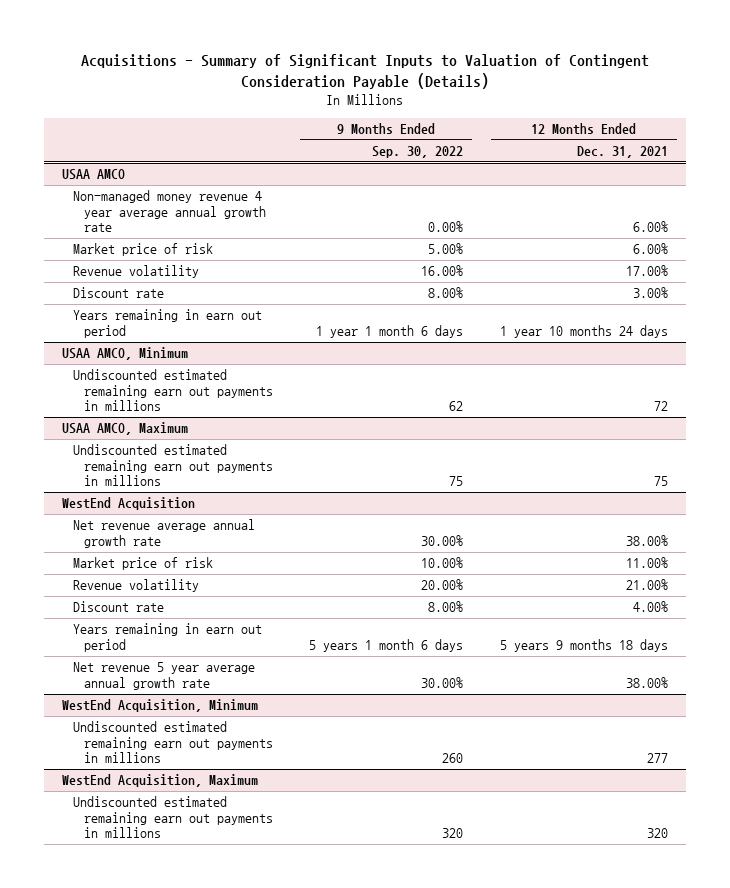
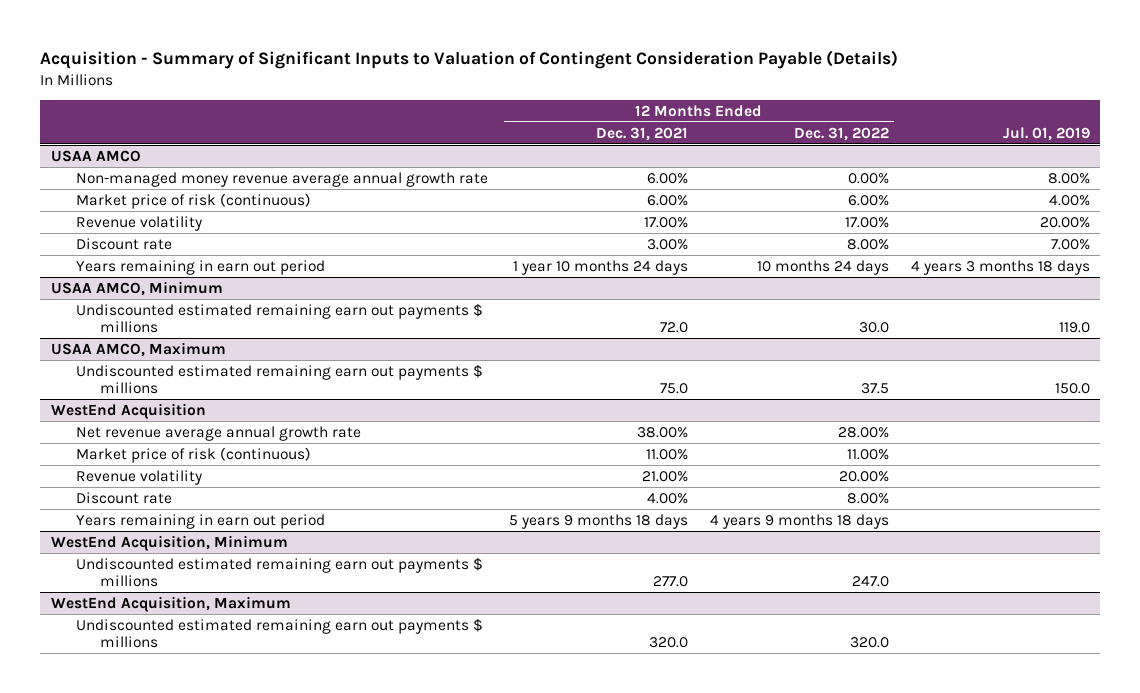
- Acquisitions - Summary of Significant Inputs to Valuation of Contingent Consideration Payable (Details)
+ Acquisition - Summary of Significant Inputs to Valuation of Contingent Consideration Payable (Details)
- | 9 Months Ended Sep. 30, 2022 | 12 Months Ended Dec. 31, 2021
+ | 12 Months Ended Dec. 31, 2021 | 12 Months Ended Dec. 31, 2022 | Jul. 01, 2019
@ USAA AMCO
- Non-managed money revenue 4 year average annual growth rate | 0.00% | 6.00%
- Market price of risk | 5.00% | 6.00%
+ Non-managed money revenue average annual growth rate | 6.00% | 0.00% | 8.00%
+ Market price of risk (continuous) | 6.00% | 6.00% | 4.00%
@ USAA AMCO, Minimum
- Undiscounted estimated remaining earn out payments in millions | 62 | 72
+ Undiscounted estimated remaining earn out payments $ millions | 72.0 | 30.0 | 119.0
@ USAA AMCO, Maximum
- Undiscounted estimated remaining earn out payments in millions | 75 | 75
+ Undiscounted estimated remaining earn out payments $ millions | 75.0 | 37.5 | 150.0
@ WestEnd Acquisition
- Market price of risk | 10.00% | 11.00%
+ Market price of risk (continuous) | 11.00% | 11.00% |
- Net revenue 5 year average annual growth rate | 30.00% | 38.00%
@ WestEnd Acquisition, Minimum
- Undiscounted estimated remaining earn out payments in millions | 260 | 277
+ Undiscounted estimated remaining earn out payments $ millions | 277.0 | 247.0 |
@ WestEnd Acquisition, Maximum
- Undiscounted estimated remaining earn out payments in millions | 320 | 320
+ Undiscounted estimated remaining earn out payments $ millions | 320.0 | 320.0 |

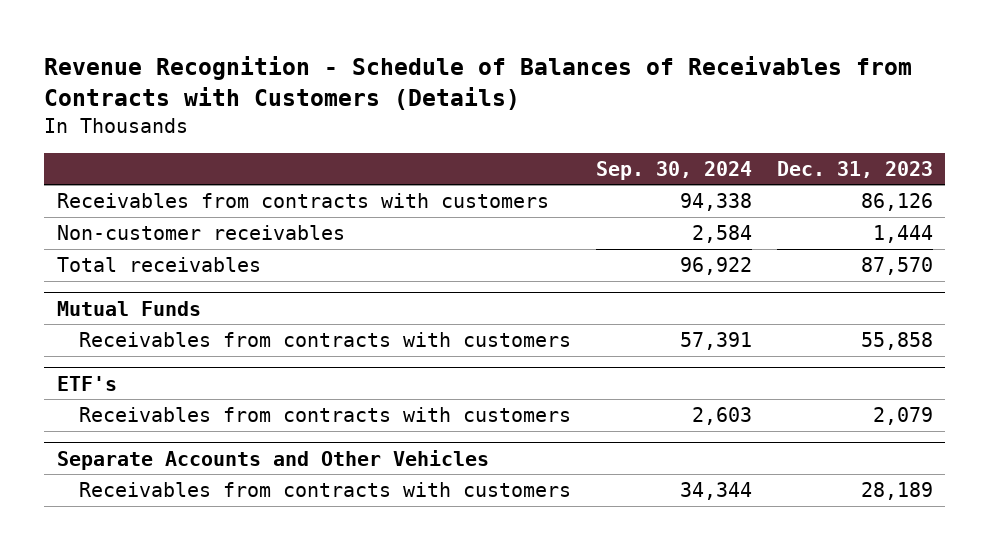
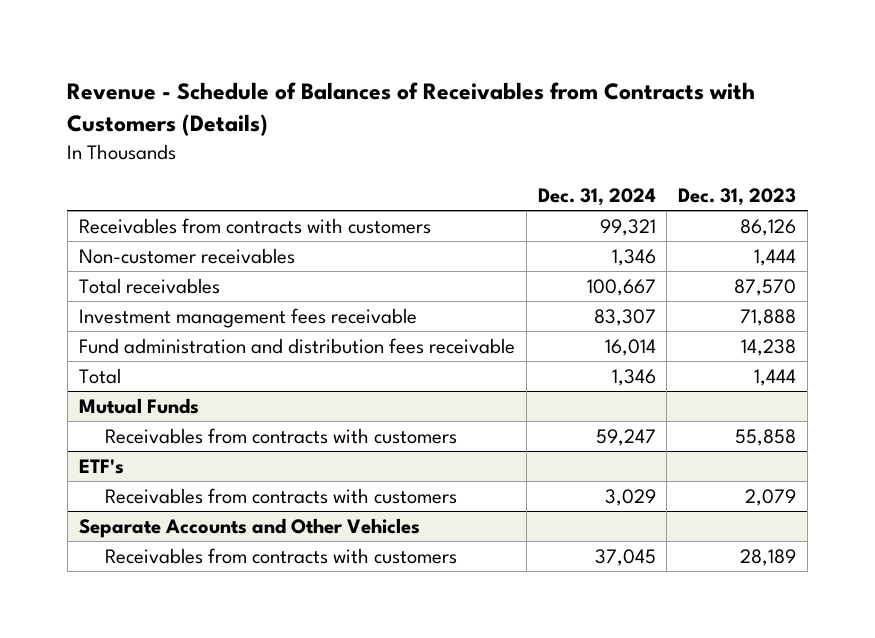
- Revenue Recognition - Schedule of Balances of Receivables from Contracts with Customers (Details)
+ Revenue - Schedule of Balances of Receivables from Contracts with Customers (Details)
- | Sep. 30, 2024 | Dec. 31, 2023
+ | Dec. 31, 2024 | Dec. 31, 2023
+ Investment management fees receivable | 83,307 | 71,888
+ Fund administration and distribution fees receivable | 16,014 | 14,238
+ Total | 1,346 | 1,444

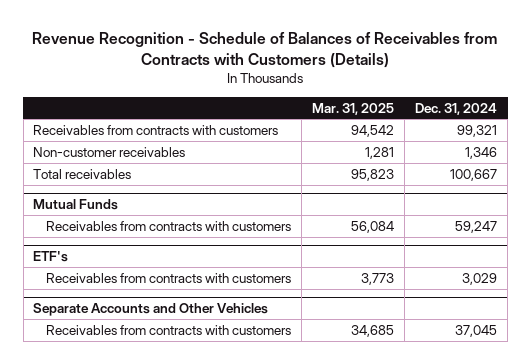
- Revenue - Schedule of Balances of Receivables from Contracts with Customers (Details)
+ Revenue Recognition - Schedule of Balances of Receivables from Contracts with Customers (Details)
- | Dec. 31, 2024 | Dec. 31, 2023
+ | Mar. 31, 2025 | Dec. 31, 2024
- Investment management fees receivable | 83,307 | 71,888
- Fund administration and distribution fees receivable | 16,014 | 14,238
- Total | 1,346 | 1,444

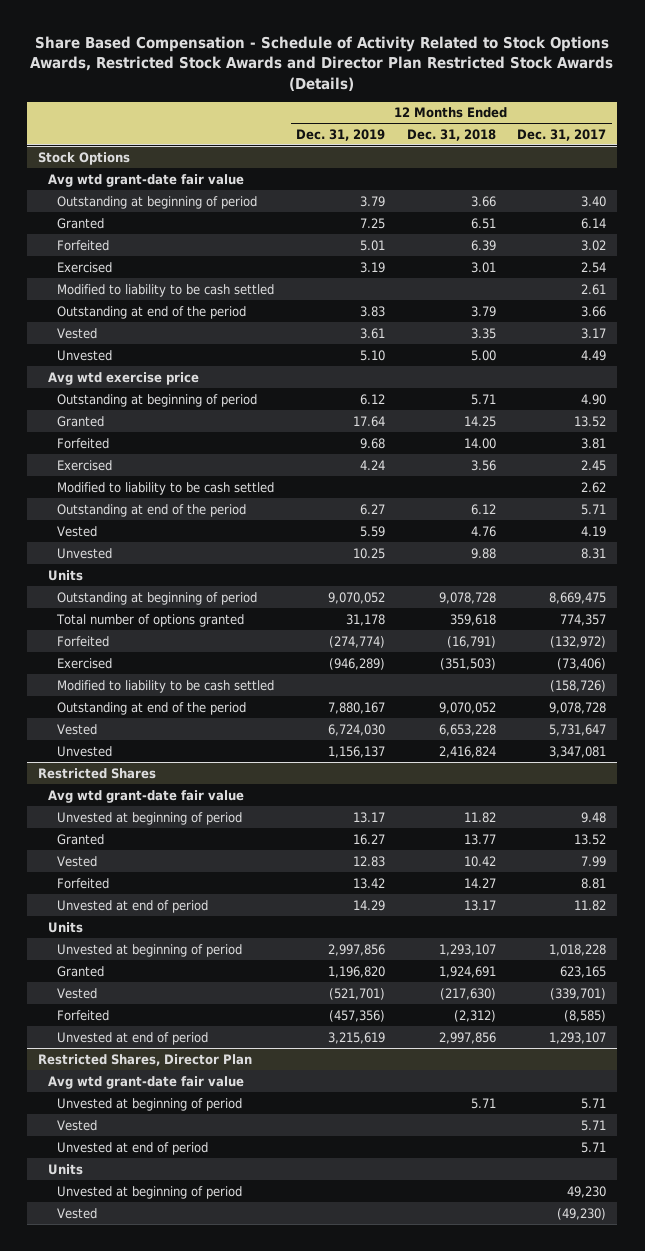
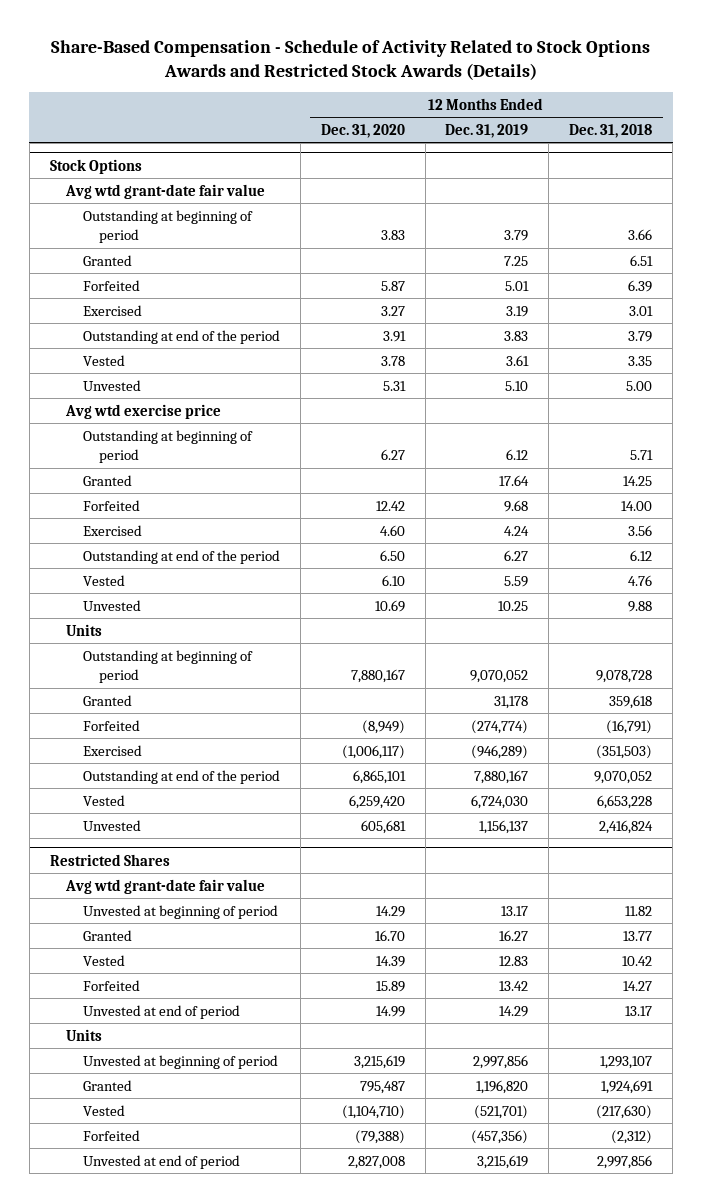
- Share Based Compensation - Schedule of Activity Related to Stock Options Awards, Restricted Stock Awards and Director Plan Restricted Stock Awards (Details)
+ Share-Based Compensation - Schedule of Activity Related to Stock Options Awards and Restricted Stock Awards (Details)
- | 12 Months Ended Dec. 31, 2019 | 12 Months Ended Dec. 31, 2018 | 12 Months Ended Dec. 31, 2017
+ | 12 Months Ended Dec. 31, 2020 | 12 Months Ended Dec. 31, 2019 | 12 Months Ended Dec. 31, 2018
@ Stock Options
- Modified to liability to be cash settled | | | 2.61
- Modified to liability to be cash settled | | | 2.62
- Total number of options granted | 31,178 | 359,618 | 774,357
+ Granted | | 31,178 | 359,618
- Modified to liability to be cash settled | | | (158,726)
- Restricted Shares, Director Plan
- Avg wtd grant-date fair value
- Unvested at beginning of period | | 5.71 | 5.71
- Vested | | | 5.71
- Unvested at end of period | | | 5.71
- Units
- Unvested at beginning of period | | | 49,230
- Vested | | | (49,230)

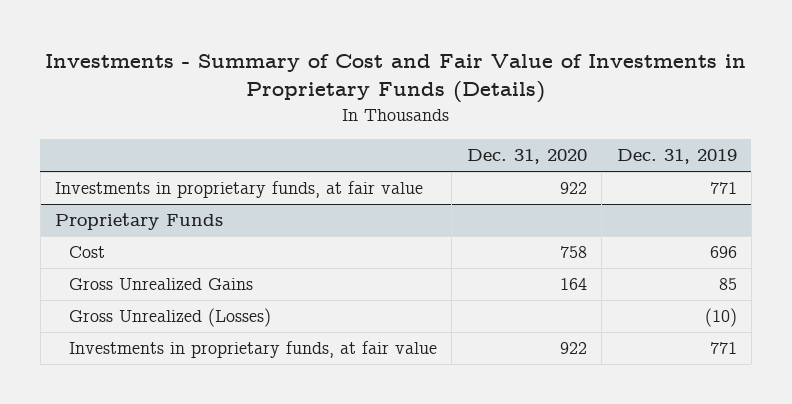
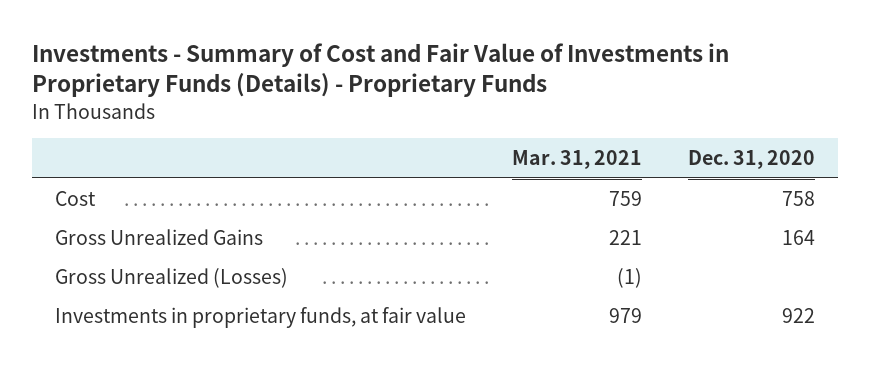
- Investments - Summary of Cost and Fair Value of Investments in Proprietary Funds (Details)
+ Investments - Summary of Cost and Fair Value of Investments in Proprietary Funds (Details) - Proprietary Funds
- | Dec. 31, 2020 | Dec. 31, 2019
+ | Mar. 31, 2021 | Dec. 31, 2020
- Investments in proprietary funds, at fair value | 922 | 771
- Proprietary Funds

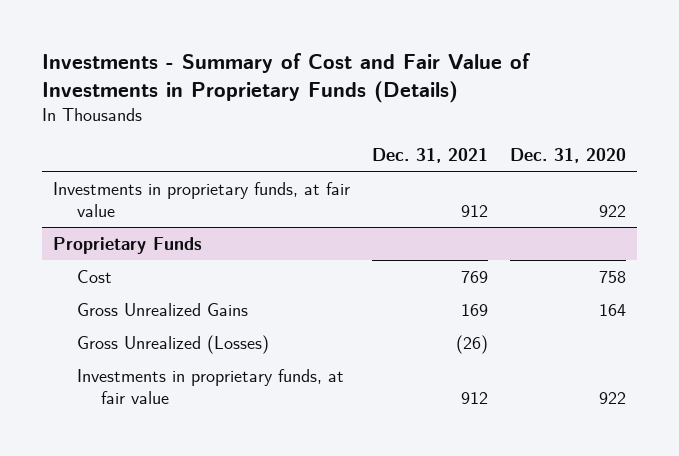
- Investments - Summary of Cost and Fair Value of Investments in Proprietary Funds (Details) - Proprietary Funds
+ Investments - Summary of Cost and Fair Value of Investments in Proprietary Funds (Details)
- | Mar. 31, 2021 | Dec. 31, 2020
+ | Dec. 31, 2021 | Dec. 31, 2020
+ Investments in proprietary funds, at fair value | 912 | 922
+ Proprietary Funds

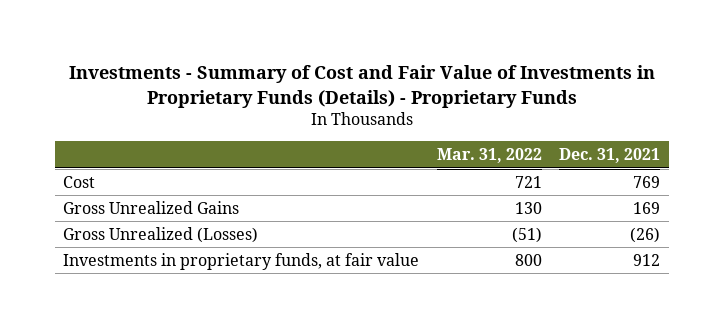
- Investments - Summary of Cost and Fair Value of Investments in Proprietary Funds (Details)
+ Investments - Summary of Cost and Fair Value of Investments in Proprietary Funds (Details) - Proprietary Funds
- | Dec. 31, 2021 | Dec. 31, 2020
+ | Mar. 31, 2022 | Dec. 31, 2021
- Investments in proprietary funds, at fair value | 912 | 922
- Proprietary Funds

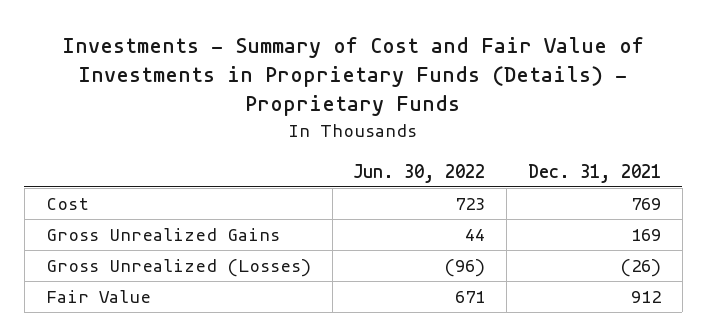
- | Mar. 31, 2022 | Dec. 31, 2021
+ | Jun. 30, 2022 | Dec. 31, 2021
- Investments in proprietary funds, at fair value | 800 | 912
+ Fair Value | 671 | 912

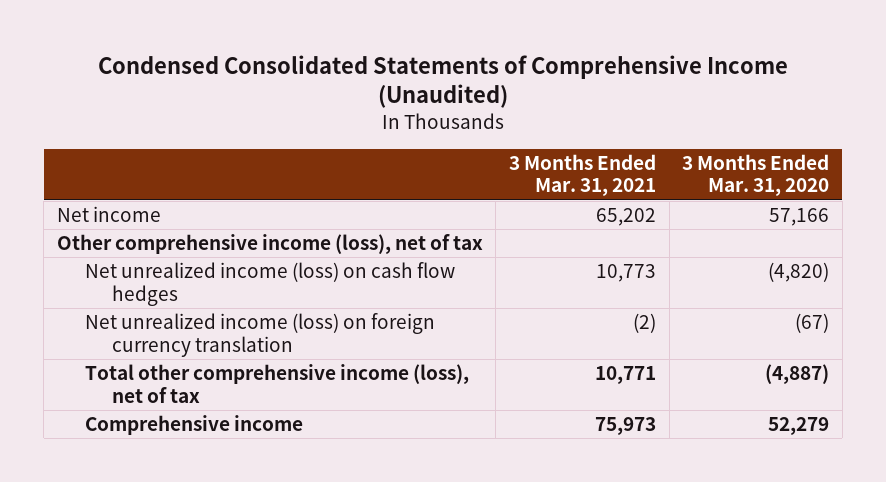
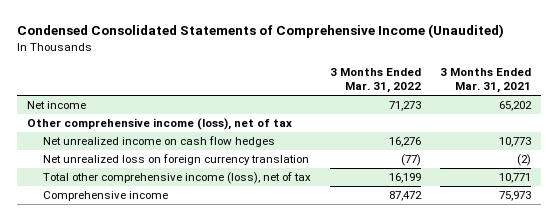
- | 3 Months Ended Mar. 31, 2021 | 3 Months Ended Mar. 31, 2020
+ | 3 Months Ended Mar. 31, 2022 | 3 Months Ended Mar. 31, 2021
- Net unrealized income (loss) on cash flow hedges | 10,773 | (4,820)
- Net unrealized income (loss) on foreign currency translation | (2) | (67)
+ Net unrealized income on cash flow hedges | 16,276 | 10,773
+ Net unrealized loss on foreign currency translation | (77) | (2)

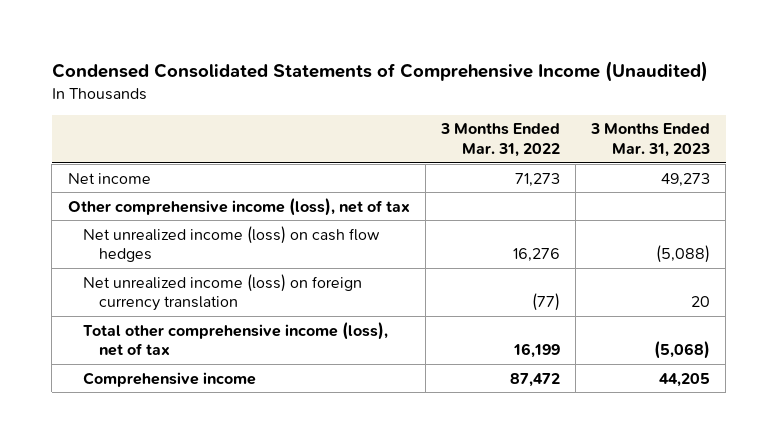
- | 3 Months Ended Mar. 31, 2022 | 3 Months Ended Mar. 31, 2021
+ | 3 Months Ended Mar. 31, 2022 | 3 Months Ended Mar. 31, 2023
- Net unrealized income on cash flow hedges | 16,276 | 10,773
- Net unrealized loss on foreign currency translation | (77) | (2)
+ Net unrealized income (loss) on cash flow hedges | 16,276 | (5,088)
+ Net unrealized income (loss) on foreign currency translation | (77) | 20

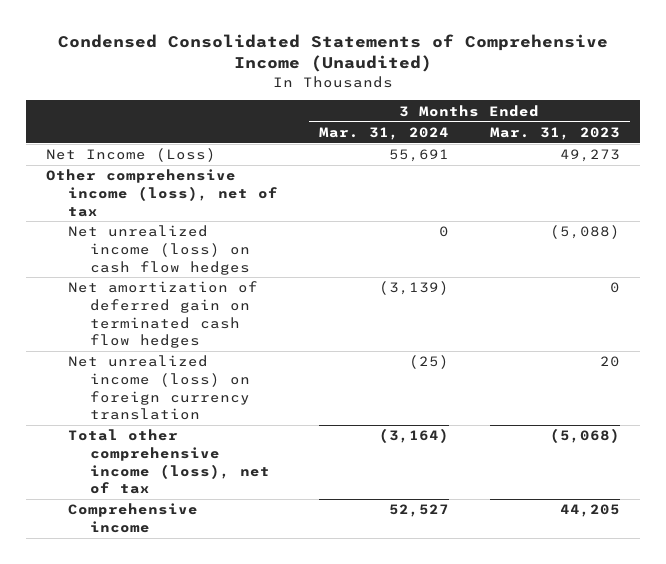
- | 3 Months Ended Mar. 31, 2022 | 3 Months Ended Mar. 31, 2023
+ | 3 Months Ended Mar. 31, 2024 | 3 Months Ended Mar. 31, 2023
- Net income | 71,273 | 49,273
+ Net Income (Loss) | 55,691 | 49,273
+ Net amortization of deferred gain on terminated cash flow hedges | (3,139) | 0

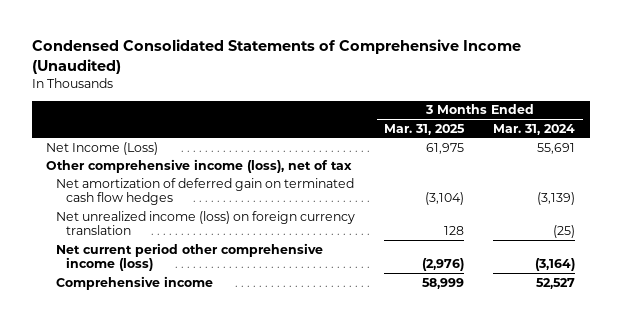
- | 3 Months Ended Mar. 31, 2024 | 3 Months Ended Mar. 31, 2023
+ | 3 Months Ended Mar. 31, 2025 | 3 Months Ended Mar. 31, 2024
- Net unrealized income (loss) on cash flow hedges | 0 | (5,088)
- Total other comprehensive income (loss), net of tax | (3,164) | (5,068)
+ Net current period other comprehensive income (loss) | (2,976) | (3,164)

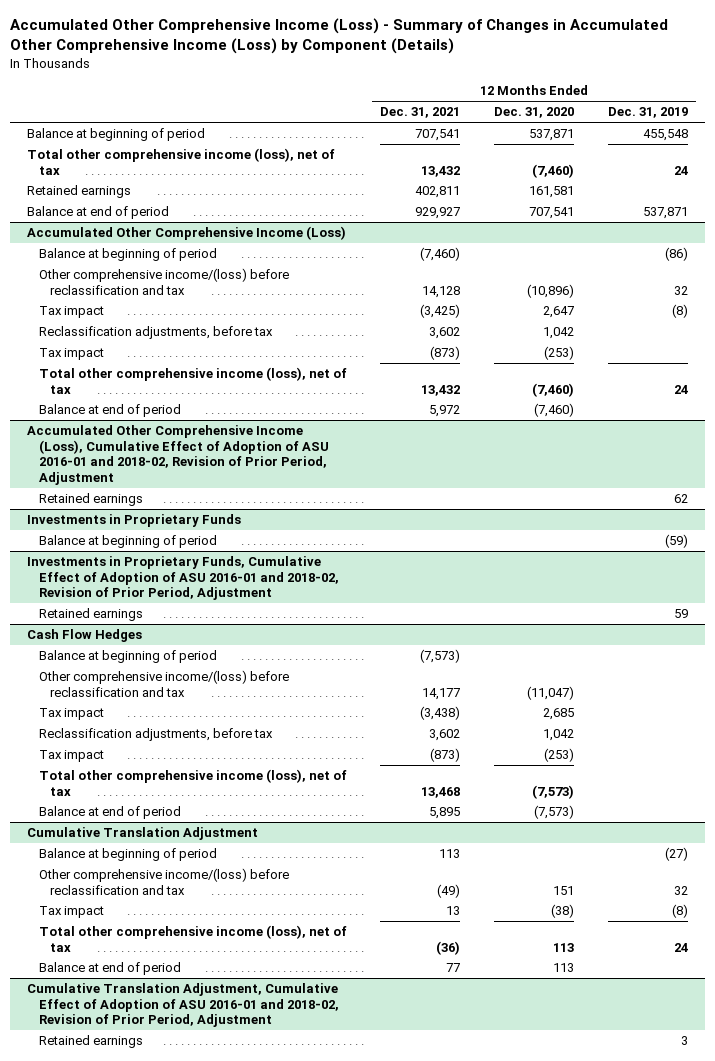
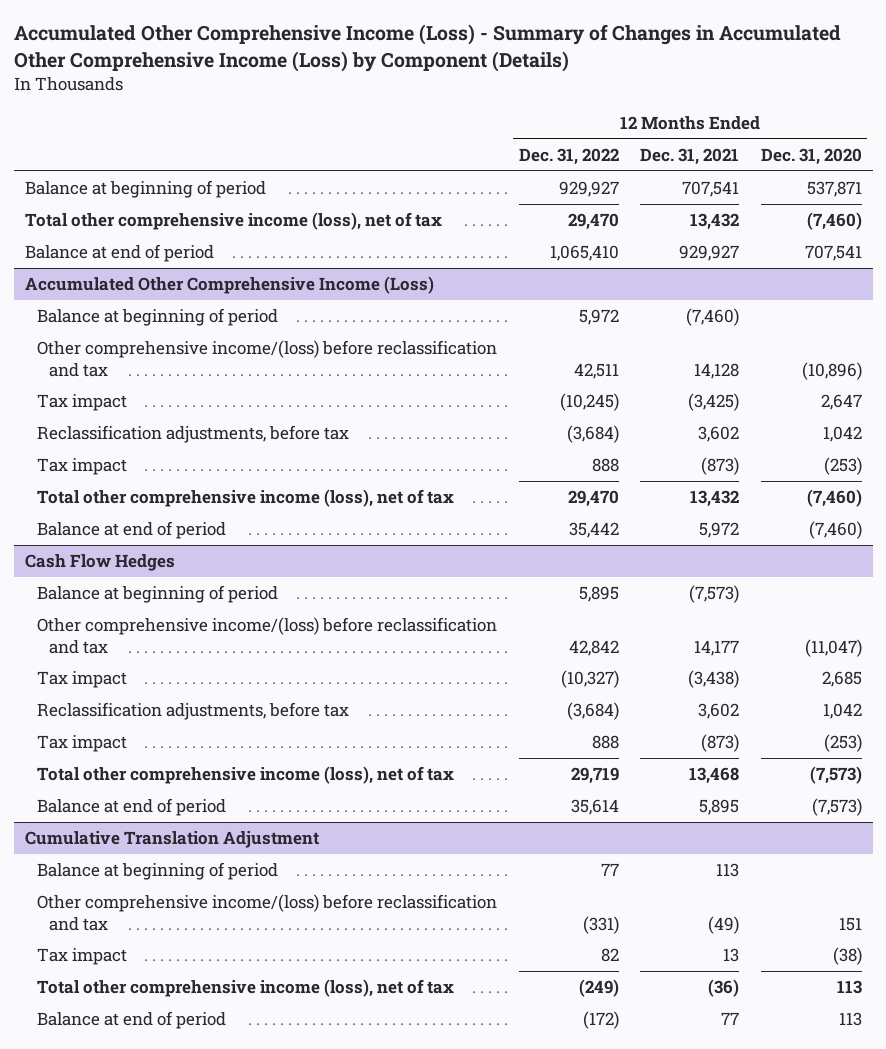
- | 12 Months Ended Dec. 31, 2021 | 12 Months Ended Dec. 31, 2020 | 12 Months Ended Dec. 31, 2019
+ | 12 Months Ended Dec. 31, 2022 | 12 Months Ended Dec. 31, 2021 | 12 Months Ended Dec. 31, 2020
- Retained earnings | 402,811 | 161,581 |
- Accumulated Other Comprehensive Income (Loss), Cumulative Effect of Adoption of ASU 2016-01 and 2018-02, Revision of Prior Period, Adjustment
- Retained earnings | | | 62
- Investments in Proprietary Funds
- Balance at beginning of period | | | (59)
- Investments in Proprietary Funds, Cumulative Effect of Adoption of ASU 2016-01 and 2018-02, Revision of Prior Period, Adjustment
- Retained earnings | | | 59
- Cumulative Translation Adjustment, Cumulative Effect of Adoption of ASU 2016-01 and 2018-02, Revision of Prior Period, Adjustment
- Retained earnings | | | 3

